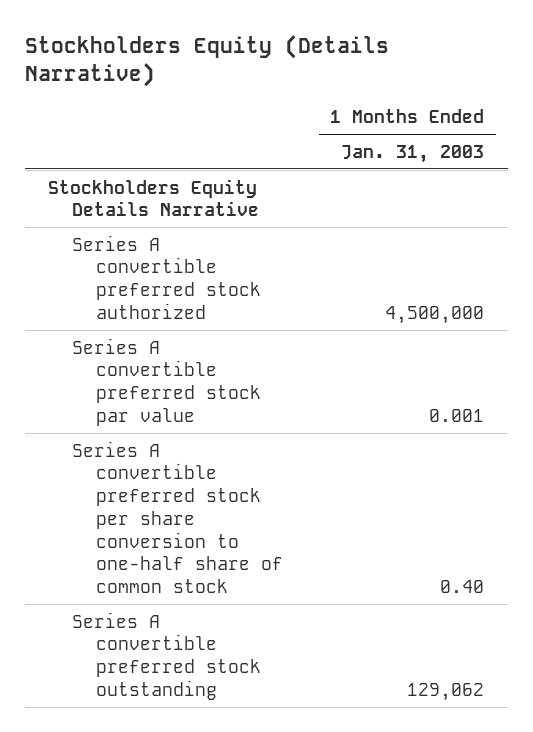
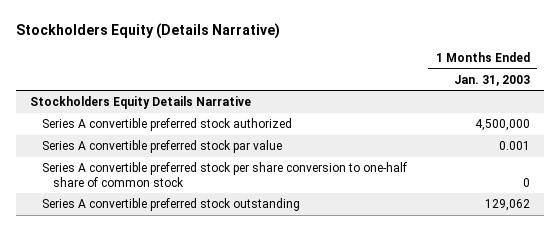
- Series A convertible preferred stock per share conversion to one-half share of common stock | 0.40
+ Series A convertible preferred stock per share conversion to one-half share of common stock | 0

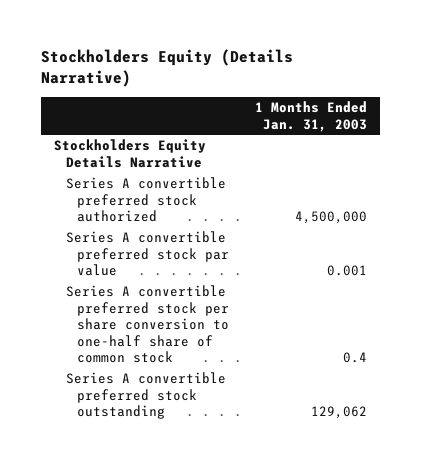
- Series A convertible preferred stock per share conversion to one-half share of common stock | 0
+ Series A convertible preferred stock per share conversion to one-half share of common stock | 0.4

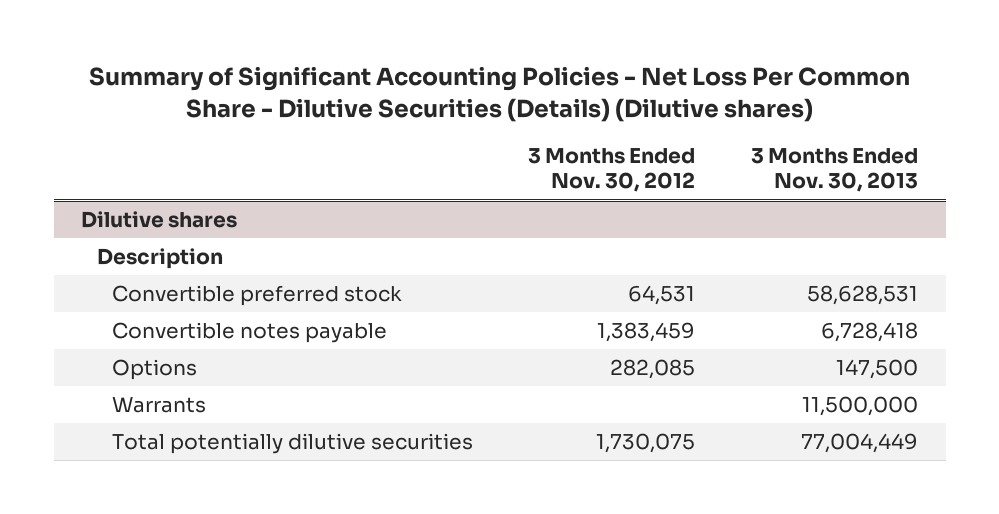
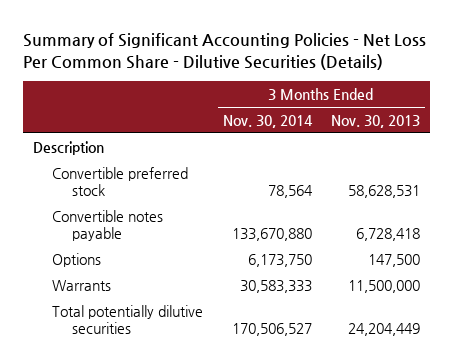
- Summary of Significant Accounting Policies - Net Loss Per Common Share - Dilutive Securities (Details) (Dilutive shares)
+ Summary of Significant Accounting Policies - Net Loss Per Common Share - Dilutive Securities (Details)
- | 3 Months Ended Nov. 30, 2012 | 3 Months Ended Nov. 30, 2013
+ | 3 Months Ended Nov. 30, 2014 | 3 Months Ended Nov. 30, 2013
- Dilutive shares
- Total potentially dilutive securities | 1,730,075 | 77,004,449
+ Total potentially dilutive securities | 170,506,527 | 24,204,449

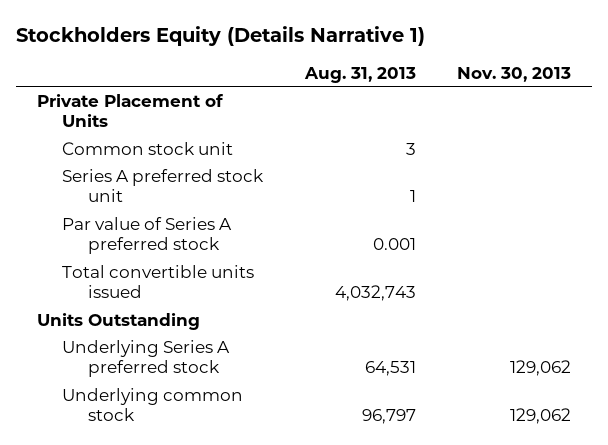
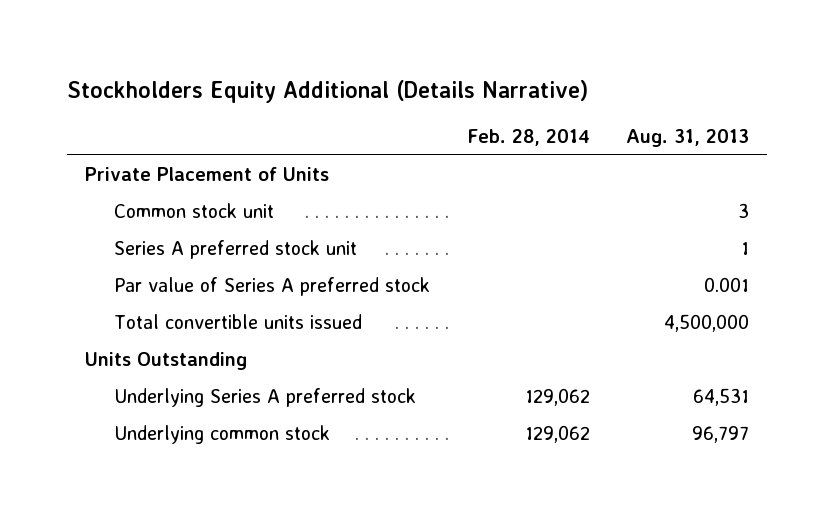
- Stockholders Equity (Details Narrative 1)
+ Stockholders Equity Additional (Details Narrative)
- | Aug. 31, 2013 | Nov. 30, 2013
+ | Feb. 28, 2014 | Aug. 31, 2013
- Total convertible units issued | 4,032,743 |
+ Total convertible units issued | | 4,500,000

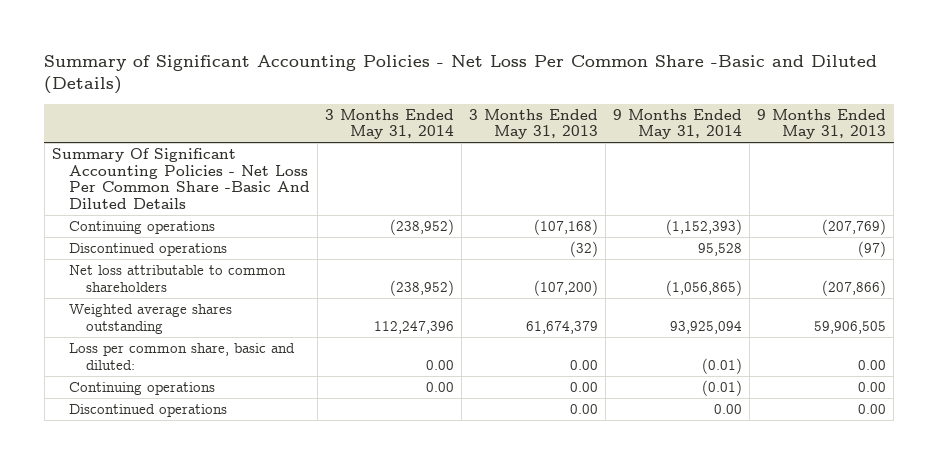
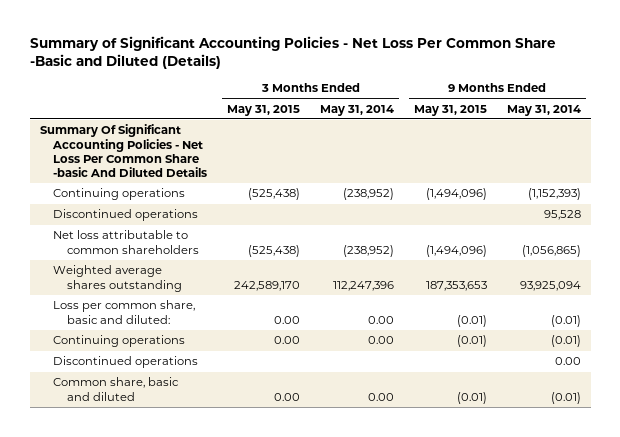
- | 3 Months Ended May 31, 2014 | 3 Months Ended May 31, 2013 | 9 Months Ended May 31, 2014 | 9 Months Ended May 31, 2013
+ | 3 Months Ended May 31, 2015 | 3 Months Ended May 31, 2014 | 9 Months Ended May 31, 2015 | 9 Months Ended May 31, 2014
- Summary Of Significant Accounting Policies - Net Loss Per Common Share -Basic And Diluted Details
+ Summary Of Significant Accounting Policies - Net Loss Per Common Share -basic And Diluted Details
+ Common share, basic and diluted | 0.00 | 0.00 | (0.01) | (0.01)

